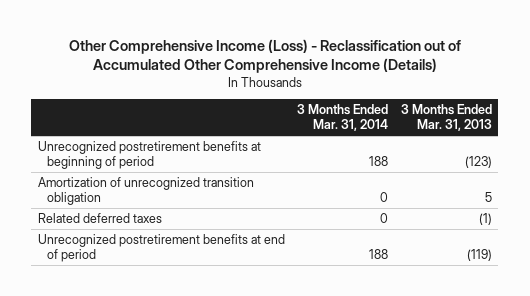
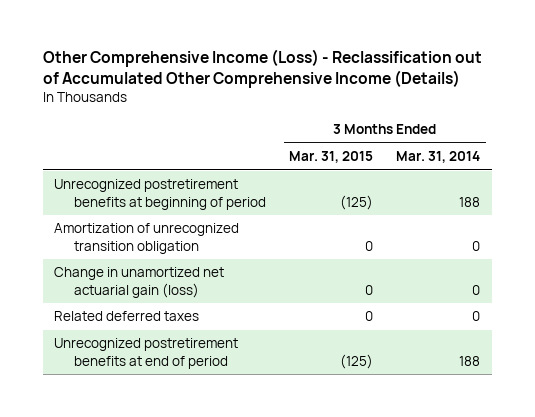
- | 3 Months Ended Mar. 31, 2014 | 3 Months Ended Mar. 31, 2013
+ | 3 Months Ended Mar. 31, 2015 | 3 Months Ended Mar. 31, 2014
+ Change in unamortized net actuarial gain (loss) | 0 | 0

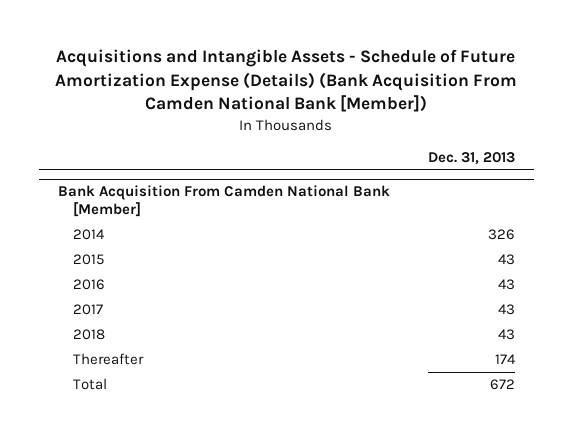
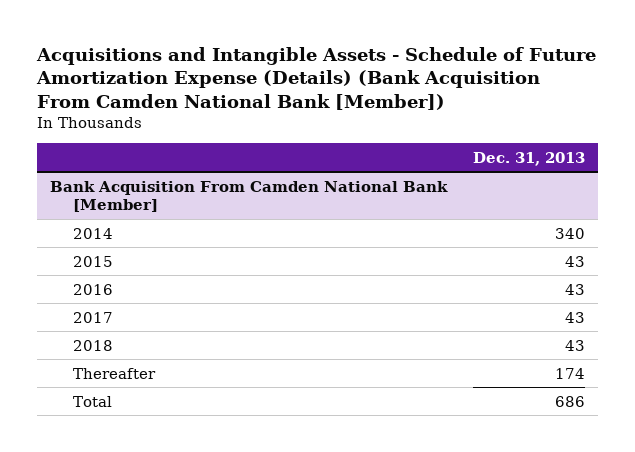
@ Bank Acquisition From Camden National Bank [Member]
- 2014 | 326
+ 2014 | 340
- Total | 672
+ Total | 686

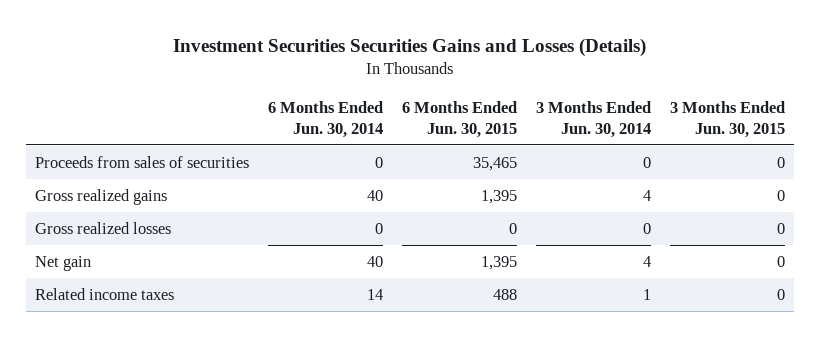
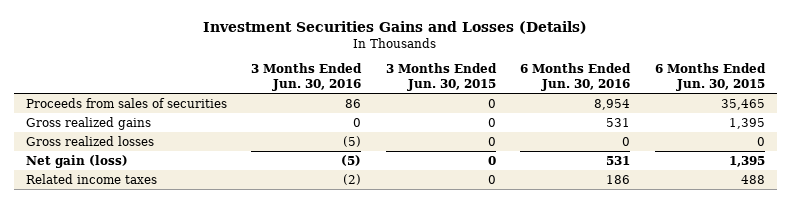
- Investment Securities Securities Gains and Losses (Details)
+ Investment Securities Gains and Losses (Details)
- | 6 Months Ended Jun. 30, 2014 | 6 Months Ended Jun. 30, 2015 | 3 Months Ended Jun. 30, 2014 | 3 Months Ended Jun. 30, 2015
+ | 3 Months Ended Jun. 30, 2016 | 3 Months Ended Jun. 30, 2015 | 6 Months Ended Jun. 30, 2016 | 6 Months Ended Jun. 30, 2015
- Net gain | 40 | 1,395 | 4 | 0
+ Net gain (loss) | (5) | 0 | 531 | 1,395

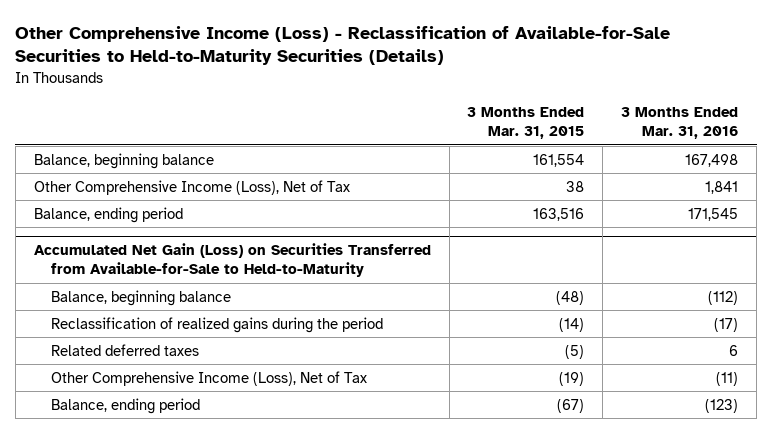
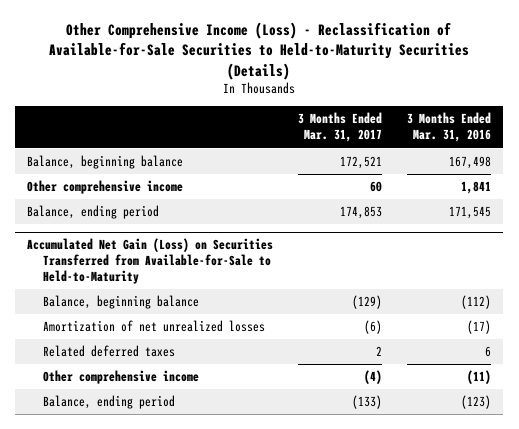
- | 3 Months Ended Mar. 31, 2015 | 3 Months Ended Mar. 31, 2016
+ | 3 Months Ended Mar. 31, 2017 | 3 Months Ended Mar. 31, 2016
- Other Comprehensive Income (Loss), Net of Tax | 38 | 1,841
+ Other comprehensive income | 60 | 1,841
@ Accumulated Net Gain (Loss) on Securities Transferred from Available-for-Sale to Held-to-Maturity
- Reclassification of realized gains during the period | (14) | (17)
+ Amortization of net unrealized losses | (6) | (17)
- Other Comprehensive Income (Loss), Net of Tax | (19) | (11)
+ Other comprehensive income | (4) | (11)

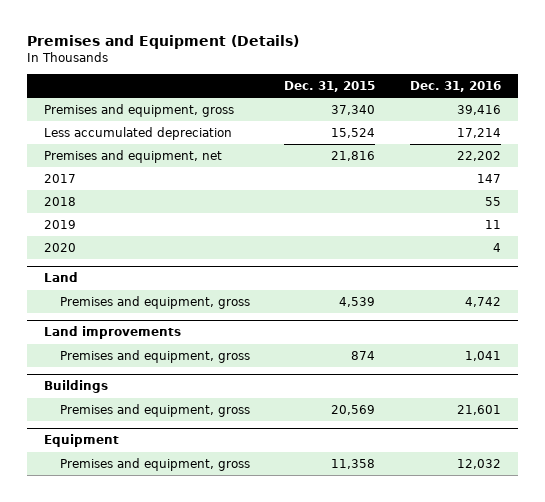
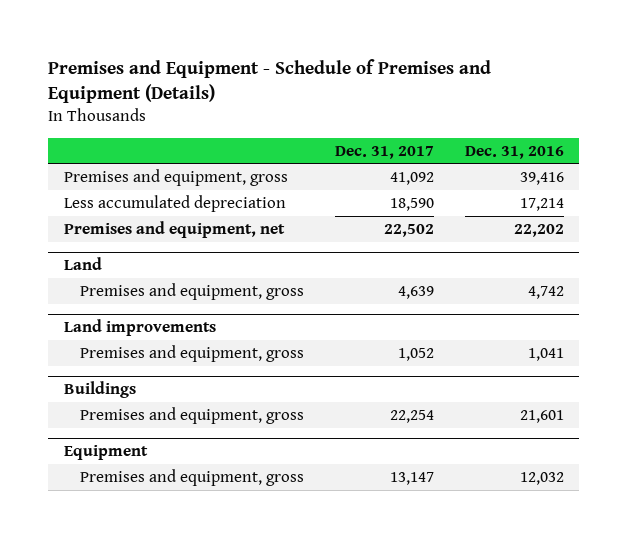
- Premises and Equipment (Details)
+ Premises and Equipment - Schedule of Premises and Equipment (Details)
- | Dec. 31, 2015 | Dec. 31, 2016
+ | Dec. 31, 2017 | Dec. 31, 2016
- 2017 | | 147
- 2018 | | 55
- 2019 | | 11
- 2020 | | 4

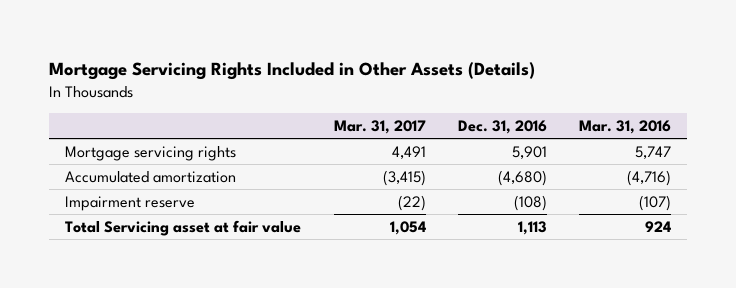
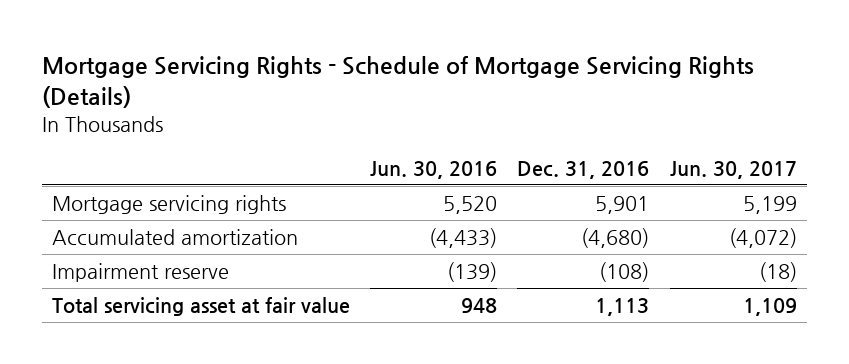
- Mortgage Servicing Rights Included in Other Assets (Details)
+ Mortgage Servicing Rights - Schedule of Mortgage Servicing Rights (Details)
- | Mar. 31, 2017 | Dec. 31, 2016 | Mar. 31, 2016
+ | Jun. 30, 2016 | Dec. 31, 2016 | Jun. 30, 2017
- Total Servicing asset at fair value | 1,054 | 1,113 | 924
+ Total servicing asset at fair value | 948 | 1,113 | 1,109

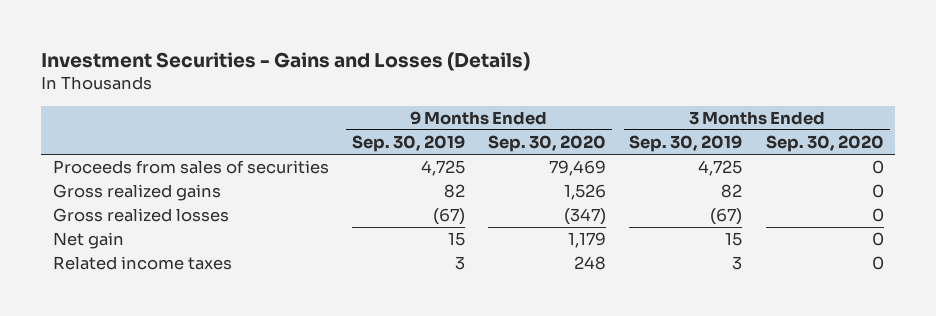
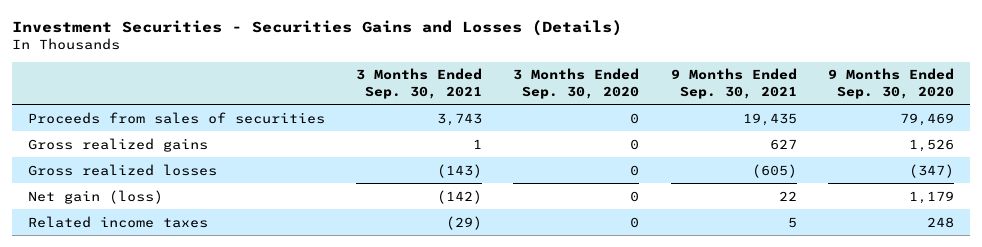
- Investment Securities - Gains and Losses (Details)
+ Investment Securities - Securities Gains and Losses (Details)
- | 9 Months Ended Sep. 30, 2019 | 9 Months Ended Sep. 30, 2020 | 3 Months Ended Sep. 30, 2019 | 3 Months Ended Sep. 30, 2020
+ | 3 Months Ended Sep. 30, 2021 | 3 Months Ended Sep. 30, 2020 | 9 Months Ended Sep. 30, 2021 | 9 Months Ended Sep. 30, 2020
- Net gain | 15 | 1,179 | 15 | 0
+ Net gain (loss) | (142) | 0 | 22 | 1,179

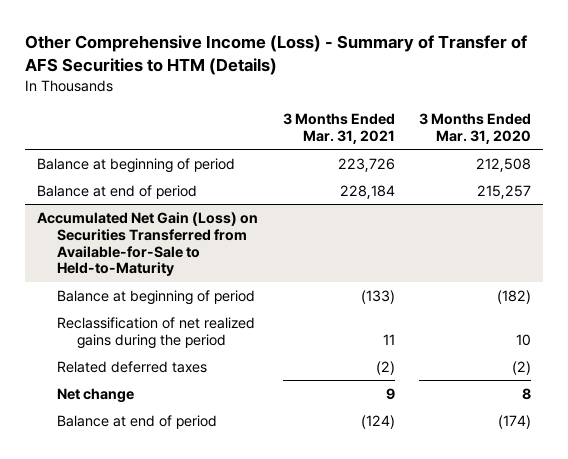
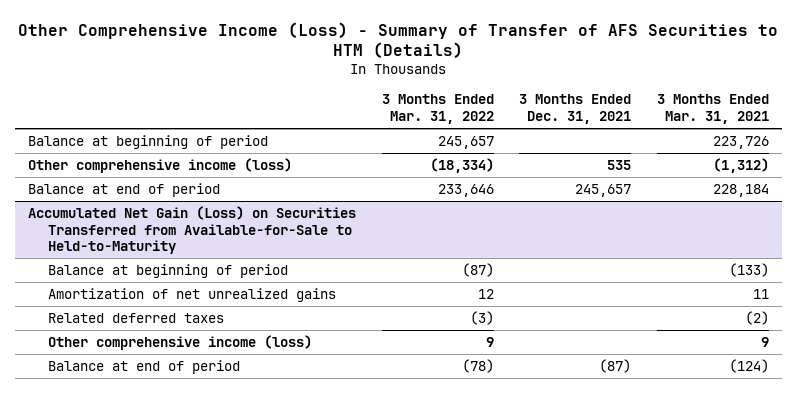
- | 3 Months Ended Mar. 31, 2021 | 3 Months Ended Mar. 31, 2020
+ | 3 Months Ended Mar. 31, 2022 | 3 Months Ended Dec. 31, 2021 | 3 Months Ended Mar. 31, 2021
+ Other comprehensive income (loss) | (18,334) | 535 | (1,312)
@ Accumulated Net Gain (Loss) on Securities Transferred from Available-for-Sale to Held-to-Maturity
- Reclassification of net realized gains during the period | 11 | 10
+ Amortization of net unrealized gains | 12 | | 11
- Net change | 9 | 8
+ Other comprehensive income (loss) | 9 | | 9

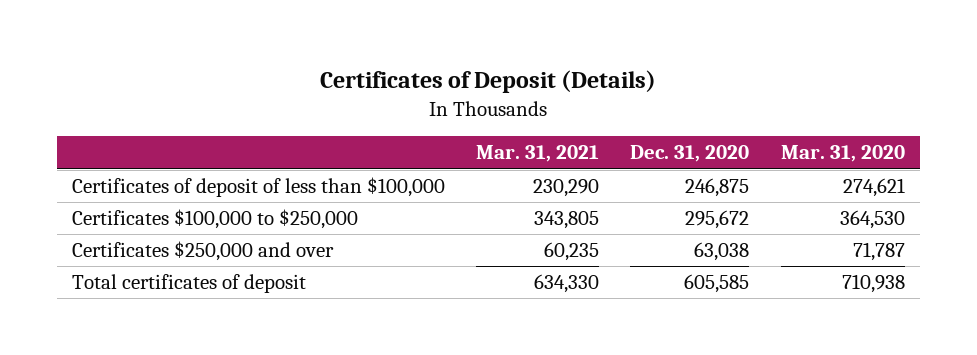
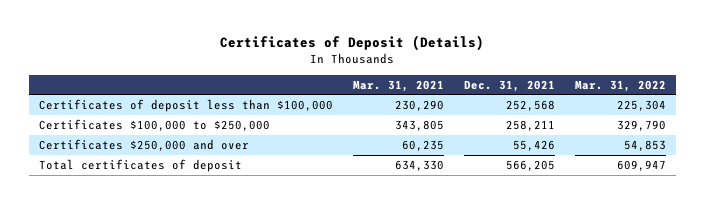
- | Mar. 31, 2021 | Dec. 31, 2020 | Mar. 31, 2020
+ | Mar. 31, 2021 | Dec. 31, 2021 | Mar. 31, 2022
- Certificates of deposit of less than $100,000 | 230,290 | 246,875 | 274,621
+ Certificates of deposit less than $100,000 | 230,290 | 252,568 | 225,304

